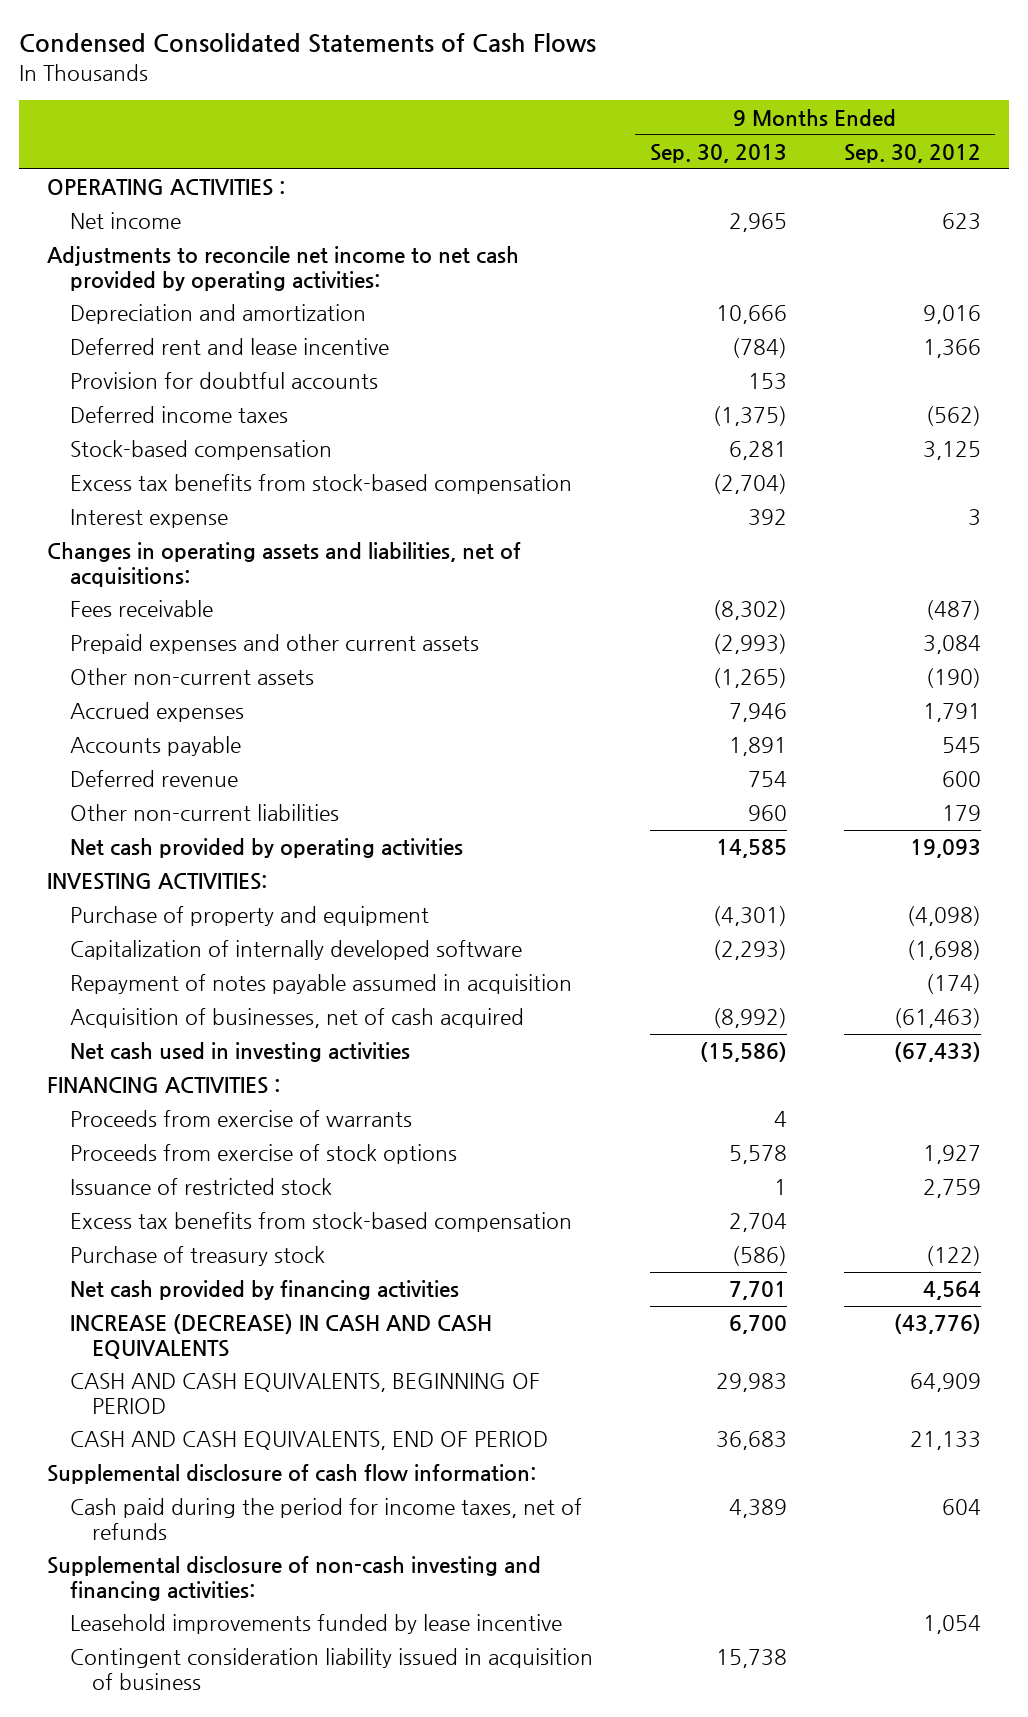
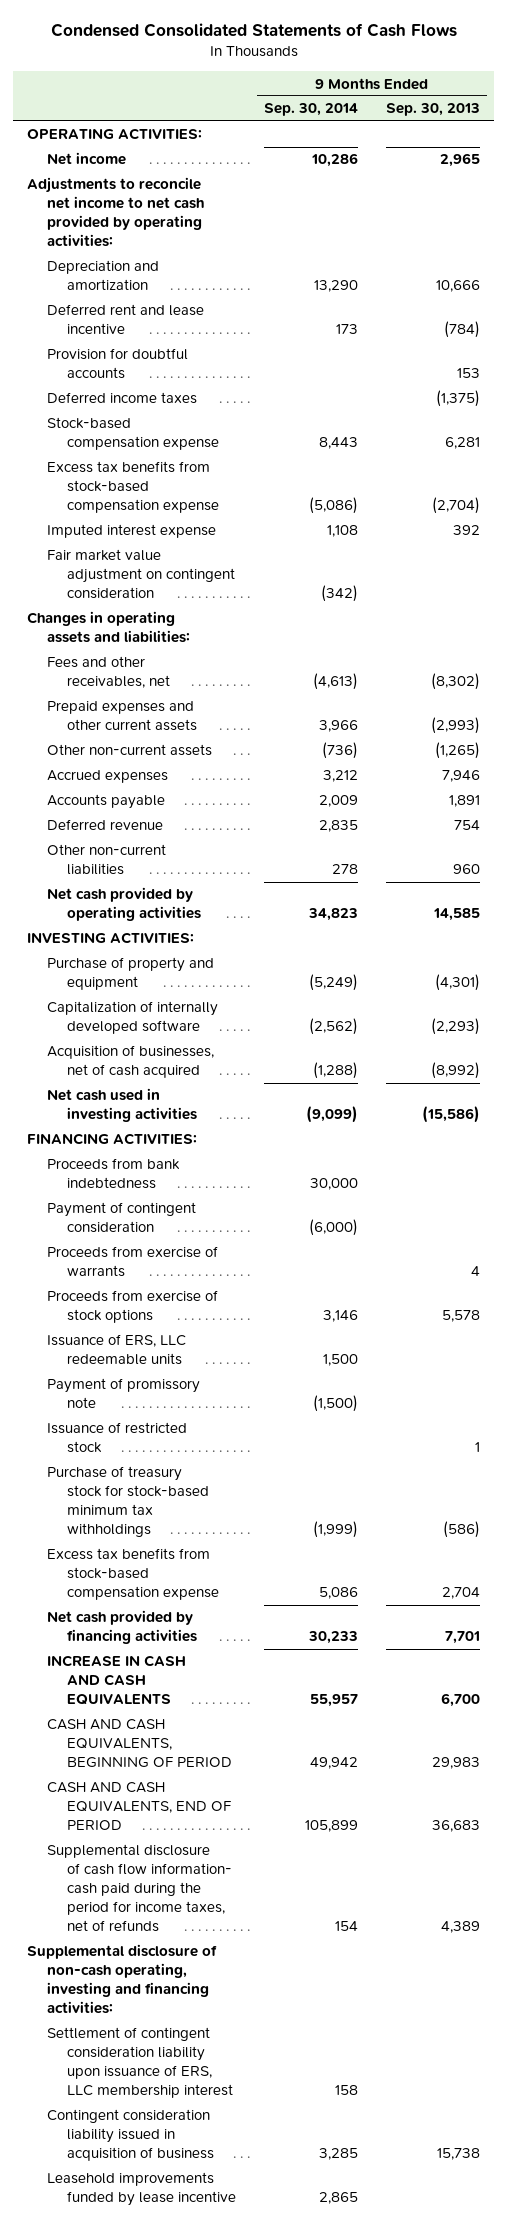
- | 9 Months Ended Sep. 30, 2013 | 9 Months Ended Sep. 30, 2012
+ | 9 Months Ended Sep. 30, 2014 | 9 Months Ended Sep. 30, 2013
- OPERATING ACTIVITIES :
+ OPERATING ACTIVITIES:
- Stock-based compensation | 6,281 | 3,125
- Excess tax benefits from stock-based compensation | (2,704) |
- Interest expense | 392 | 3
- Changes in operating assets and liabilities, net of acquisitions:
- Fees receivable | (8,302) | (487)
+ Stock-based compensation expense | 8,443 | 6,281
+ Excess tax benefits from stock-based compensation expense | (5,086) | (2,704)
+ Imputed interest expense | 1,108 | 392
+ Fair market value adjustment on contingent consideration | (342) |
+ Changes in operating assets and liabilities:
+ Fees and other receivables, net | (4,613) | (8,302)
- Repayment of notes payable assumed in acquisition | | (174)
- FINANCING ACTIVITIES :
+ FINANCING ACTIVITIES:
+ Proceeds from bank indebtedness | 30,000 |
+ Payment of contingent consideration | (6,000) |
+ Issuance of ERS, LLC redeemable units | 1,500 |
+ Payment of promissory note | (1,500) |
- Excess tax benefits from stock-based compensation | 2,704 |
- Purchase of treasury stock | (586) | (122)
+ Purchase of treasury stock for stock-based minimum tax withholdings | (1,999) | (586)
+ Excess tax benefits from stock-based compensation expense | 5,086 | 2,704
- INCREASE (DECREASE) IN CASH AND CASH EQUIVALENTS | 6,700 | (43,776)
+ INCREASE IN CASH AND CASH EQUIVALENTS | 55,957 | 6,700
- Supplemental disclosure of cash flow information:
- Cash paid during the period for income taxes, net of refunds | 4,389 | 604
- Supplemental disclosure of non-cash investing and financing activities:
+ Supplemental disclosure of cash flow information- cash paid during the period for income taxes, net of refunds | 154 | 4,389
+ Supplemental disclosure of non-cash operating, investing and financing activities:
+ Settlement of contingent consideration liability upon issuance of ERS, LLC membership interest | 158 |
moved down: Leasehold improvements funded by lease incentive | 2,865 |

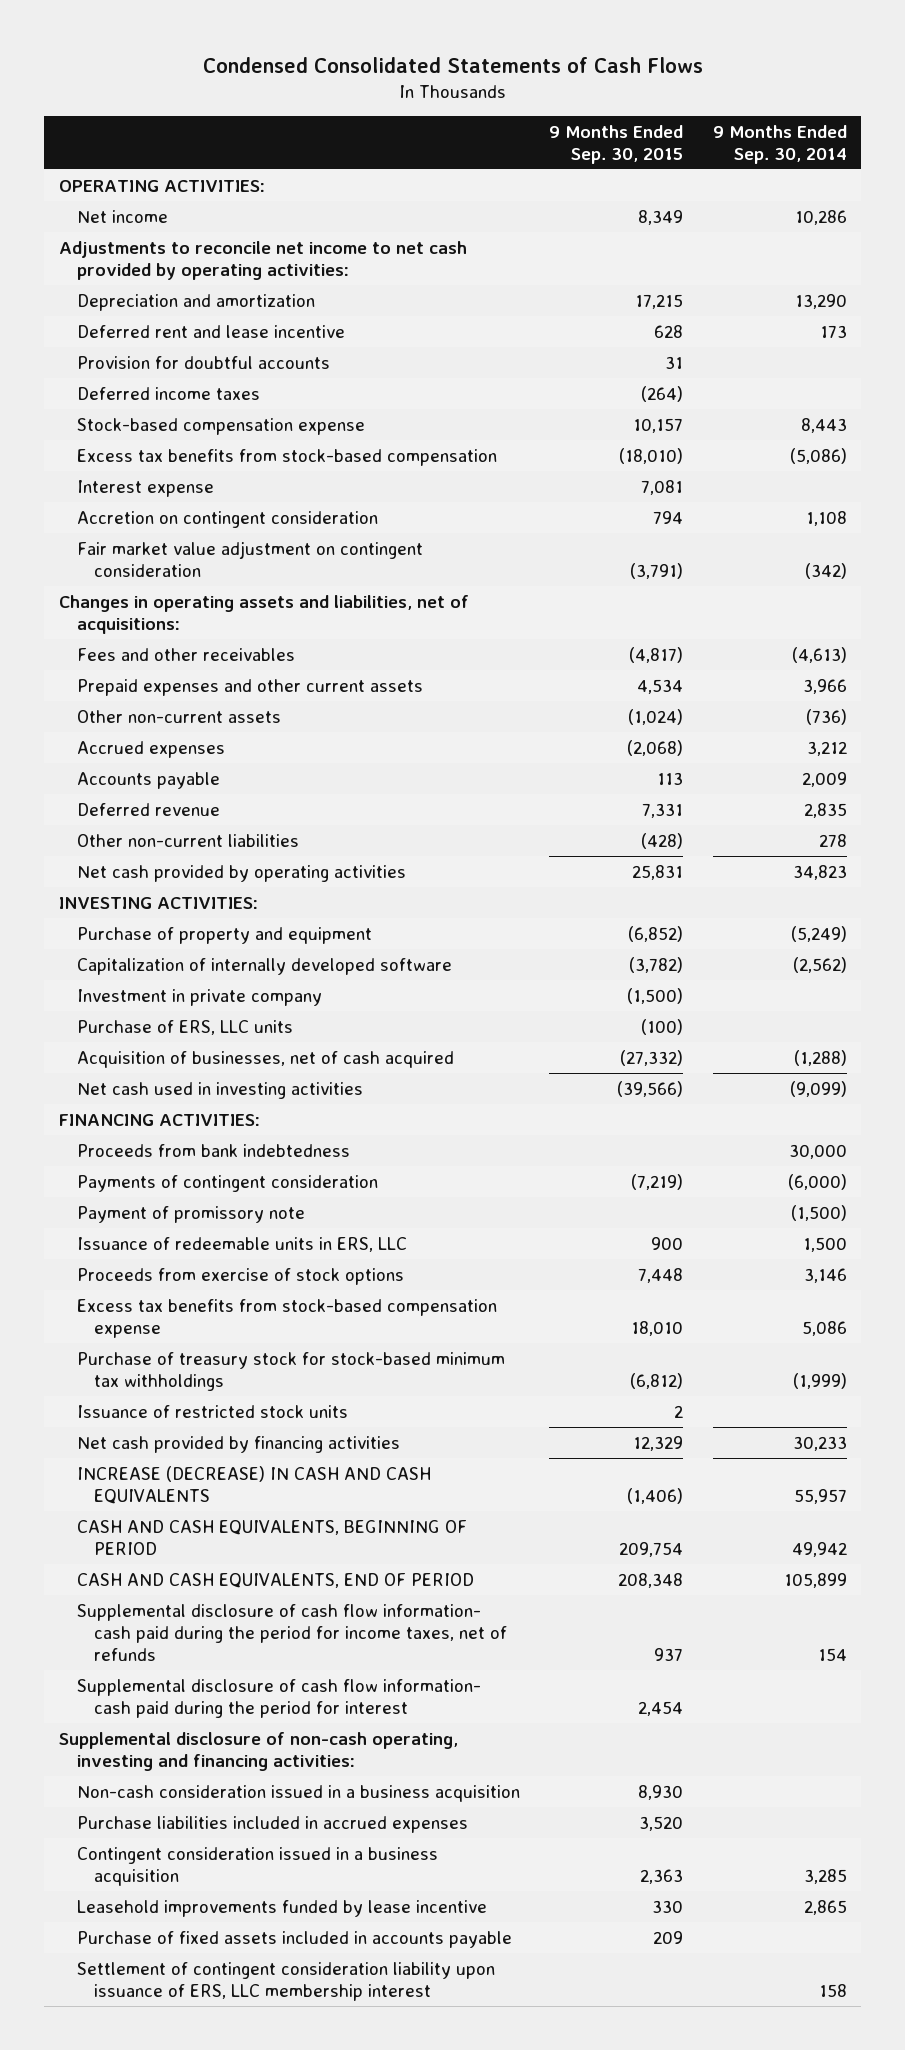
- | 9 Months Ended Sep. 30, 2014 | 9 Months Ended Sep. 30, 2013
+ | 9 Months Ended Sep. 30, 2015 | 9 Months Ended Sep. 30, 2014
- Excess tax benefits from stock-based compensation expense | (5,086) | (2,704)
- Imputed interest expense | 1,108 | 392
+ Excess tax benefits from stock-based compensation | (18,010) | (5,086)
+ Interest expense | 7,081 |
+ Accretion on contingent consideration | 794 | 1,108
- Changes in operating assets and liabilities:
- Fees and other receivables, net | (4,613) | (8,302)
+ Changes in operating assets and liabilities, net of acquisitions:
+ Fees and other receivables | (4,817) | (4,613)
+ Investment in private company | (1,500) |
+ Purchase of ERS, LLC units | (100) |
- Payment of contingent consideration | (6,000) |
- Proceeds from exercise of warrants | | 4
- Issuance of ERS, LLC redeemable units | 1,500 |
+ Payments of contingent consideration | (7,219) | (6,000)
- Issuance of restricted stock | | 1
+ Issuance of redeemable units in ERS, LLC | 900 | 1,500
moved down: Proceeds from exercise of stock options | 7,448 | 3,146
moved down: Purchase of treasury stock for stock-based minimum tax withholdings | (6,812) | (1,999)
+ Issuance of restricted stock units | 2 |
- INCREASE IN CASH AND CASH EQUIVALENTS | 55,957 | 6,700
+ INCREASE (DECREASE) IN CASH AND CASH EQUIVALENTS | (1,406) | 55,957
+ Supplemental disclosure of cash flow information- cash paid during the period for interest | 2,454 |
- Contingent consideration liability issued in acquisition of business | 3,285 | 15,738
+ Non-cash consideration issued in a business acquisition | 8,930 |
+ Purchase liabilities included in accrued expenses | 3,520 |
+ Contingent consideration issued in a business acquisition | 2,363 | 3,285
+ Purchase of fixed assets included in accounts payable | 209 |
moved down: Settlement of contingent consideration liability upon issuance of ERS, LLC membership interest | | 158

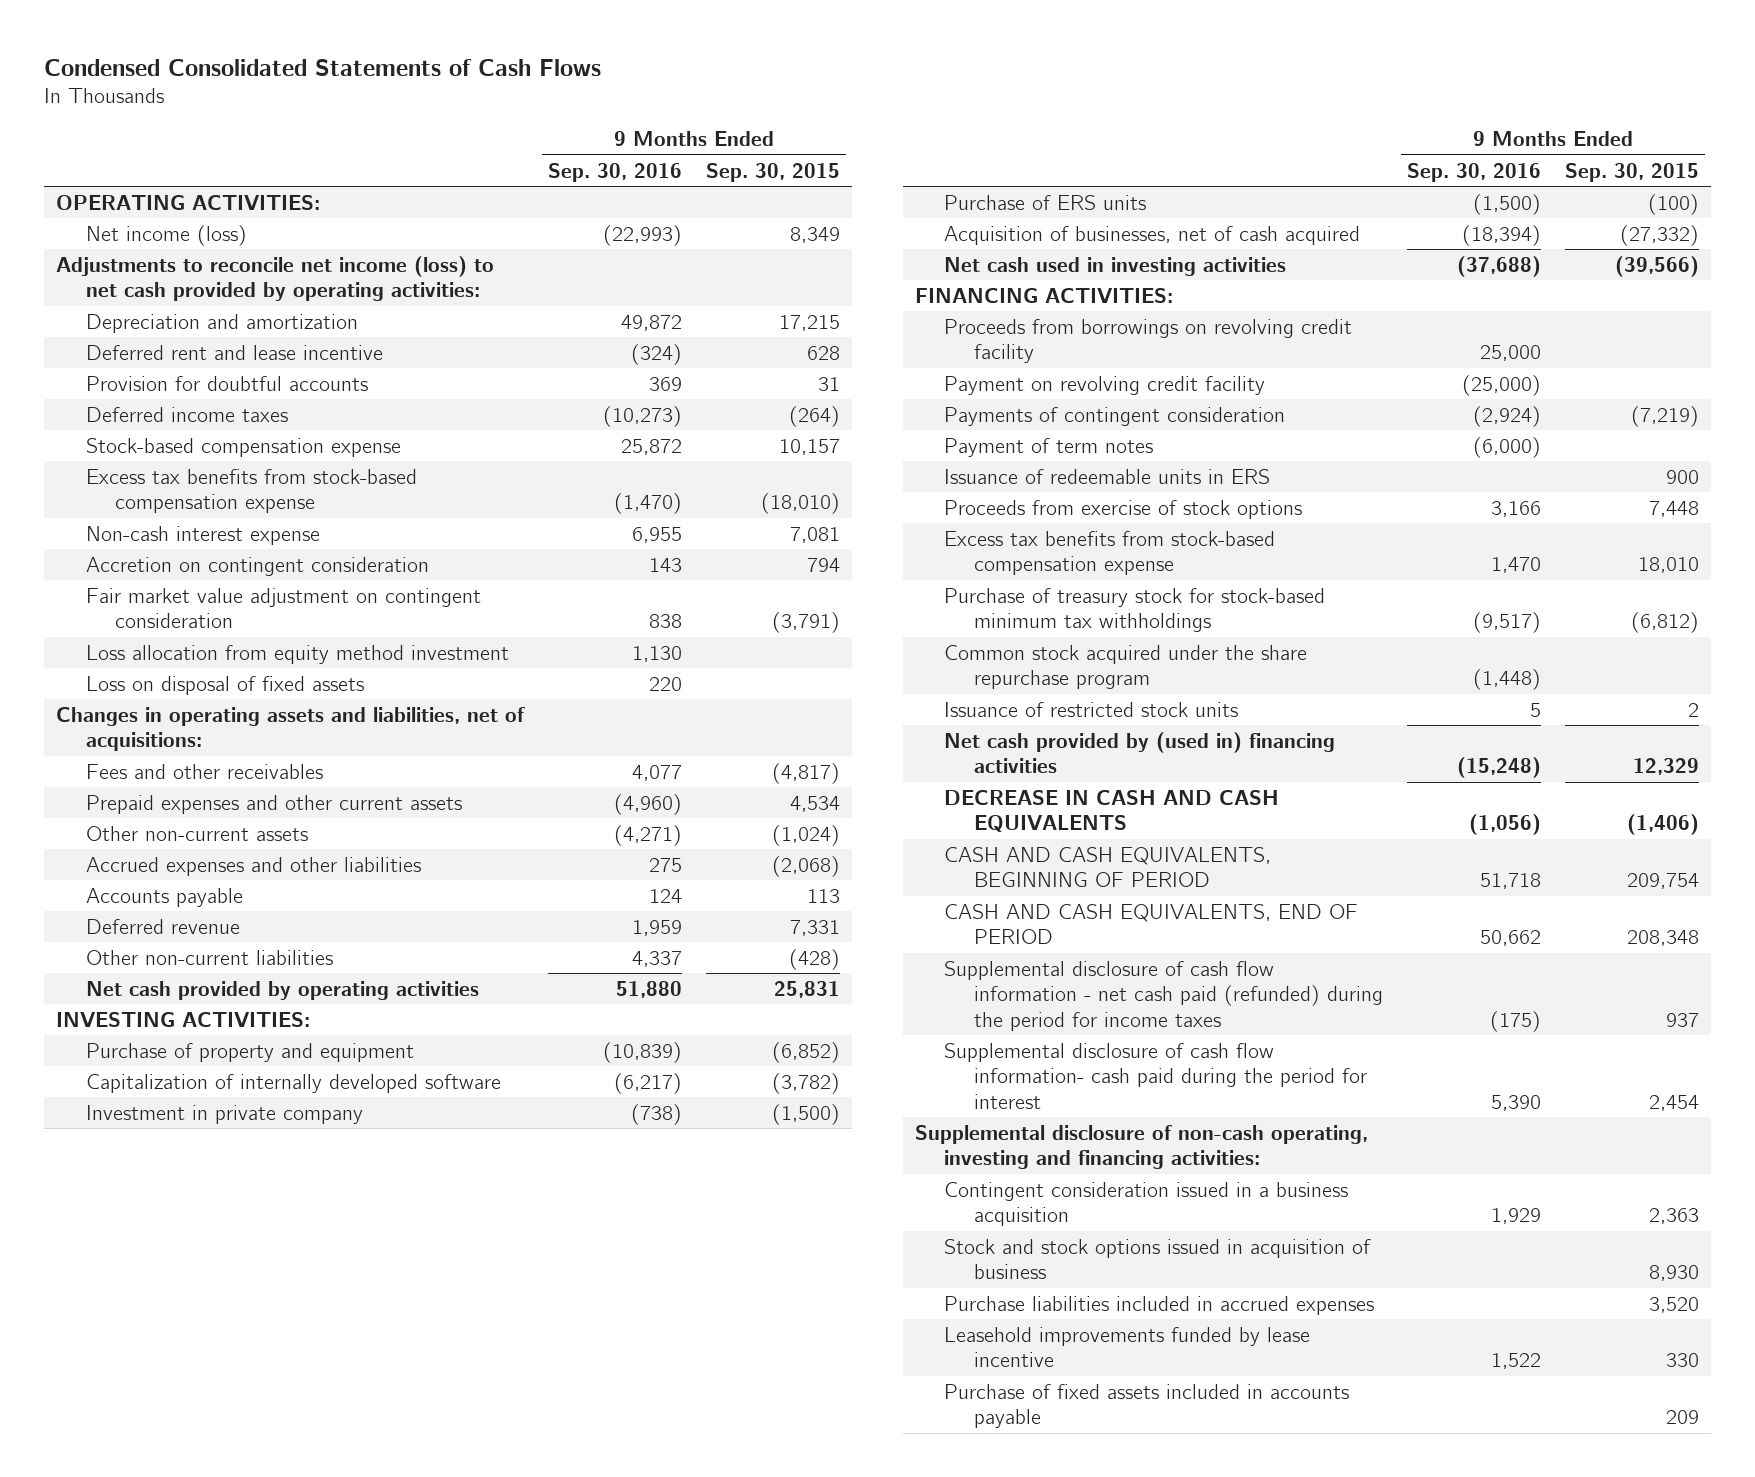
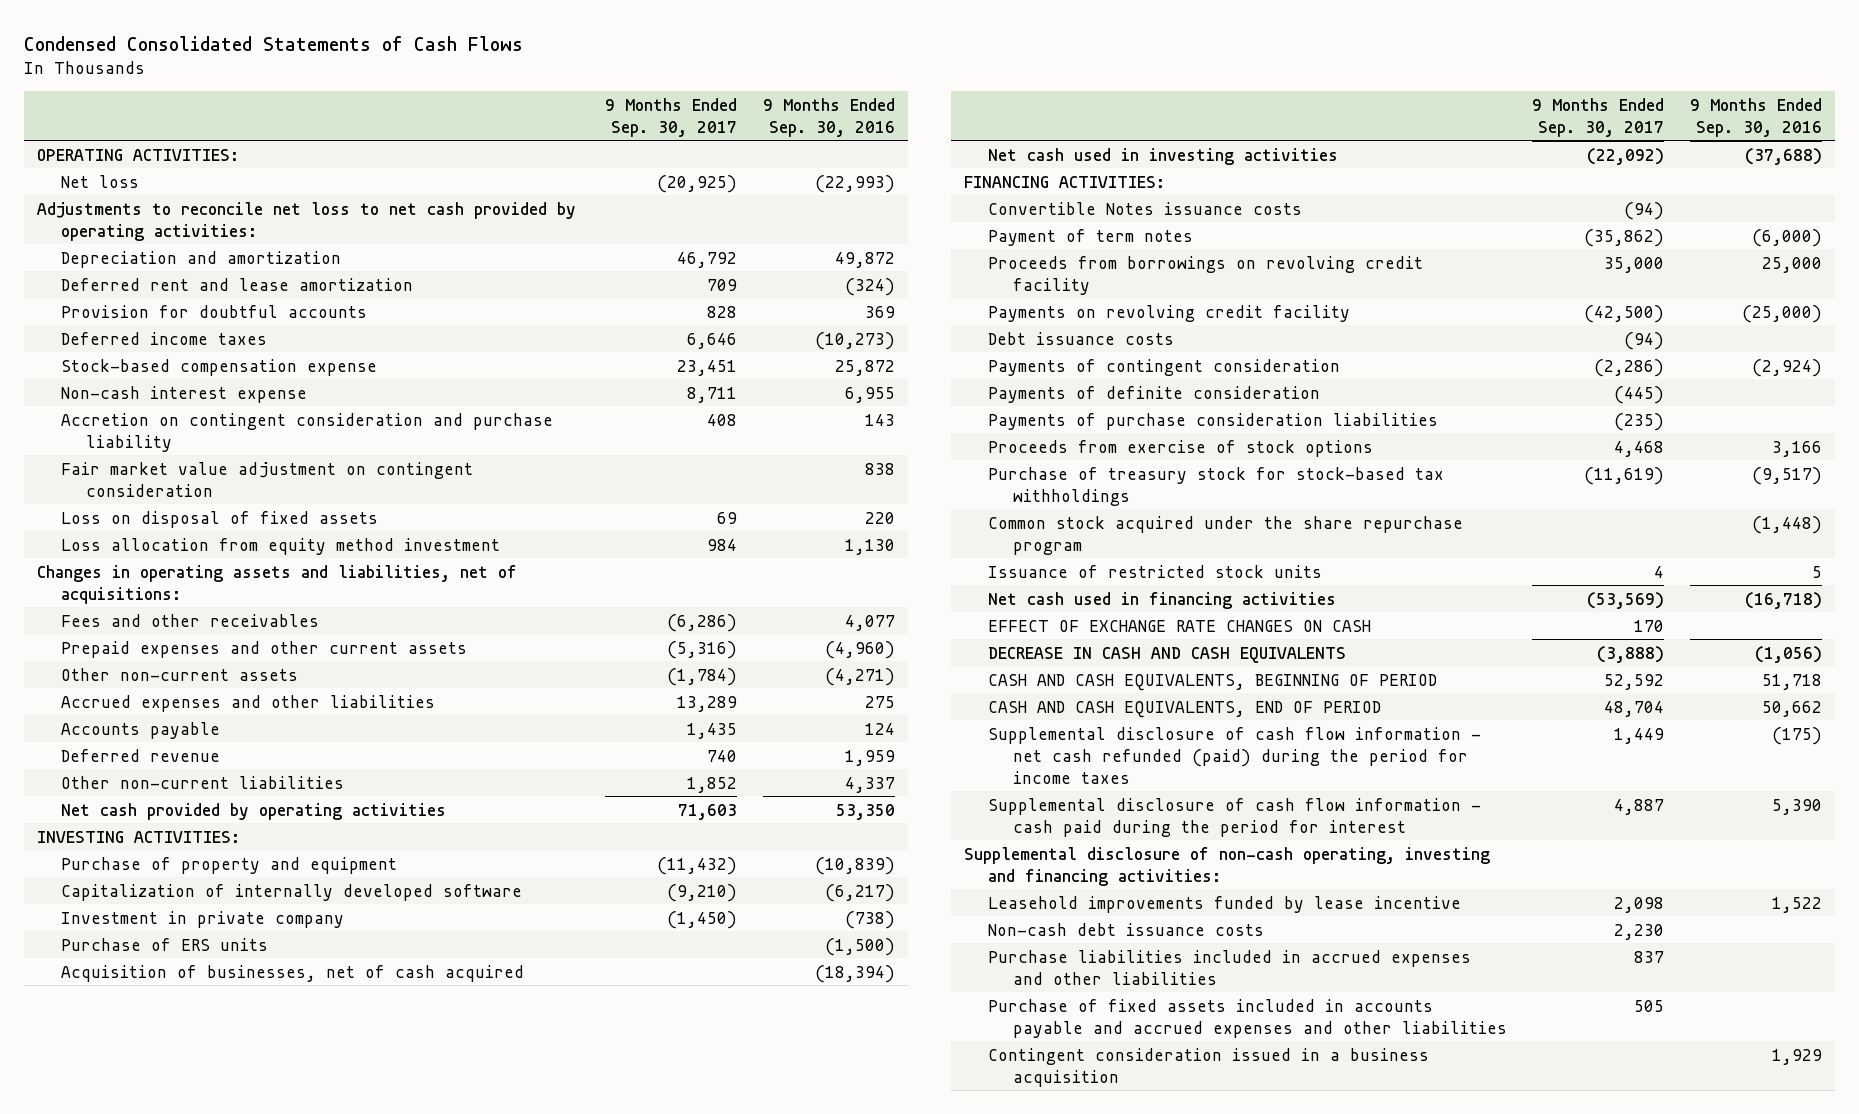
- | 9 Months Ended Sep. 30, 2016 | 9 Months Ended Sep. 30, 2015
+ | 9 Months Ended Sep. 30, 2017 | 9 Months Ended Sep. 30, 2016
- Net income (loss) | (22,993) | 8,349
- Adjustments to reconcile net income (loss) to net cash provided by operating activities:
+ Net loss | (20,925) | (22,993)
+ Adjustments to reconcile net loss to net cash provided by operating activities:
- Deferred rent and lease incentive | (324) | 628
+ Deferred rent and lease amortization | 709 | (324)
- Excess tax benefits from stock-based compensation expense | (1,470) | (18,010)
- Accretion on contingent consideration | 143 | 794
+ Accretion on contingent consideration and purchase liability | 408 | 143
moved down: Loss allocation from equity method investment | 984 | 1,130
- Net cash provided by operating activities | 51,880 | 25,831
+ Net cash provided by operating activities | 71,603 | 53,350
+ Convertible Notes issuance costs | (94) |
moved up: Payment of term notes | (35,862) | (6,000)
- Payment on revolving credit facility | (25,000) |
+ Payments on revolving credit facility | (42,500) | (25,000)
+ Debt issuance costs | (94) |
- Issuance of redeemable units in ERS | | 900
+ Payments of definite consideration | (445) |
+ Payments of purchase consideration liabilities | (235) |
- Excess tax benefits from stock-based compensation expense | 1,470 | 18,010
- Purchase of treasury stock for stock-based minimum tax withholdings | (9,517) | (6,812)
+ Purchase of treasury stock for stock-based tax withholdings | (11,619) | (9,517)
- Net cash provided by (used in) financing activities | (15,248) | 12,329
+ Net cash used in financing activities | (53,569) | (16,718)
+ EFFECT OF EXCHANGE RATE CHANGES ON CASH | 170 |
- Supplemental disclosure of cash flow information - net cash paid (refunded) during the period for income taxes | (175) | 937
- Supplemental disclosure of cash flow information- cash paid during the period for interest | 5,390 | 2,454
+ Supplemental disclosure of cash flow information - net cash refunded (paid) during the period for income taxes | 1,449 | (175)
+ Supplemental disclosure of cash flow information - cash paid during the period for interest | 4,887 | 5,390
- Stock and stock options issued in acquisition of business | | 8,930
- Purchase liabilities included in accrued expenses | | 3,520
- Purchase of fixed assets included in accounts payable | | 209
+ Non-cash debt issuance costs | 2,230 |
+ Purchase liabilities included in accrued expenses and other liabilities | 837 |
+ Purchase of fixed assets included in accounts payable and accrued expenses and other liabilities | 505 |
moved down: Contingent consideration issued in a business acquisition | | 1,929

